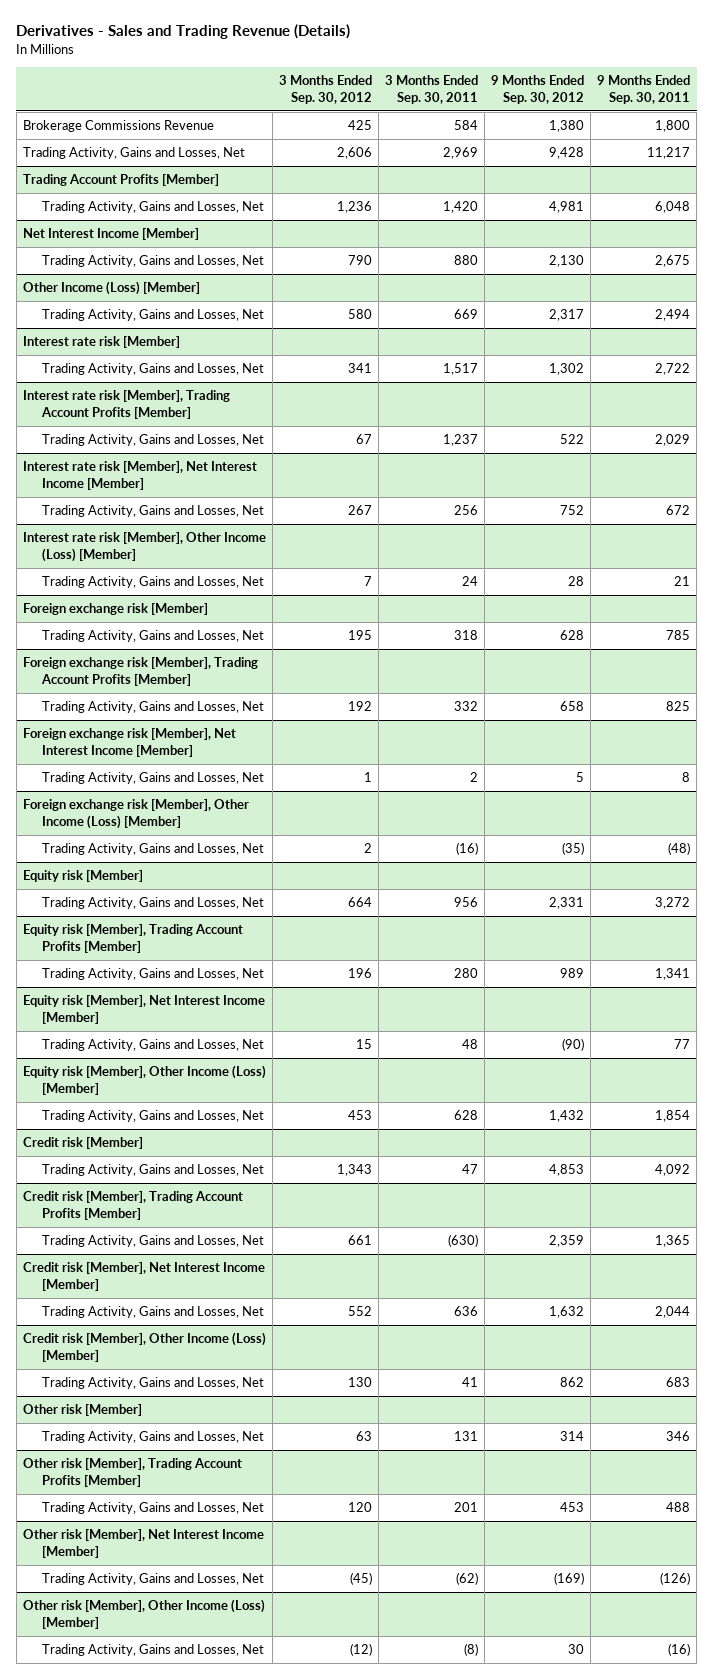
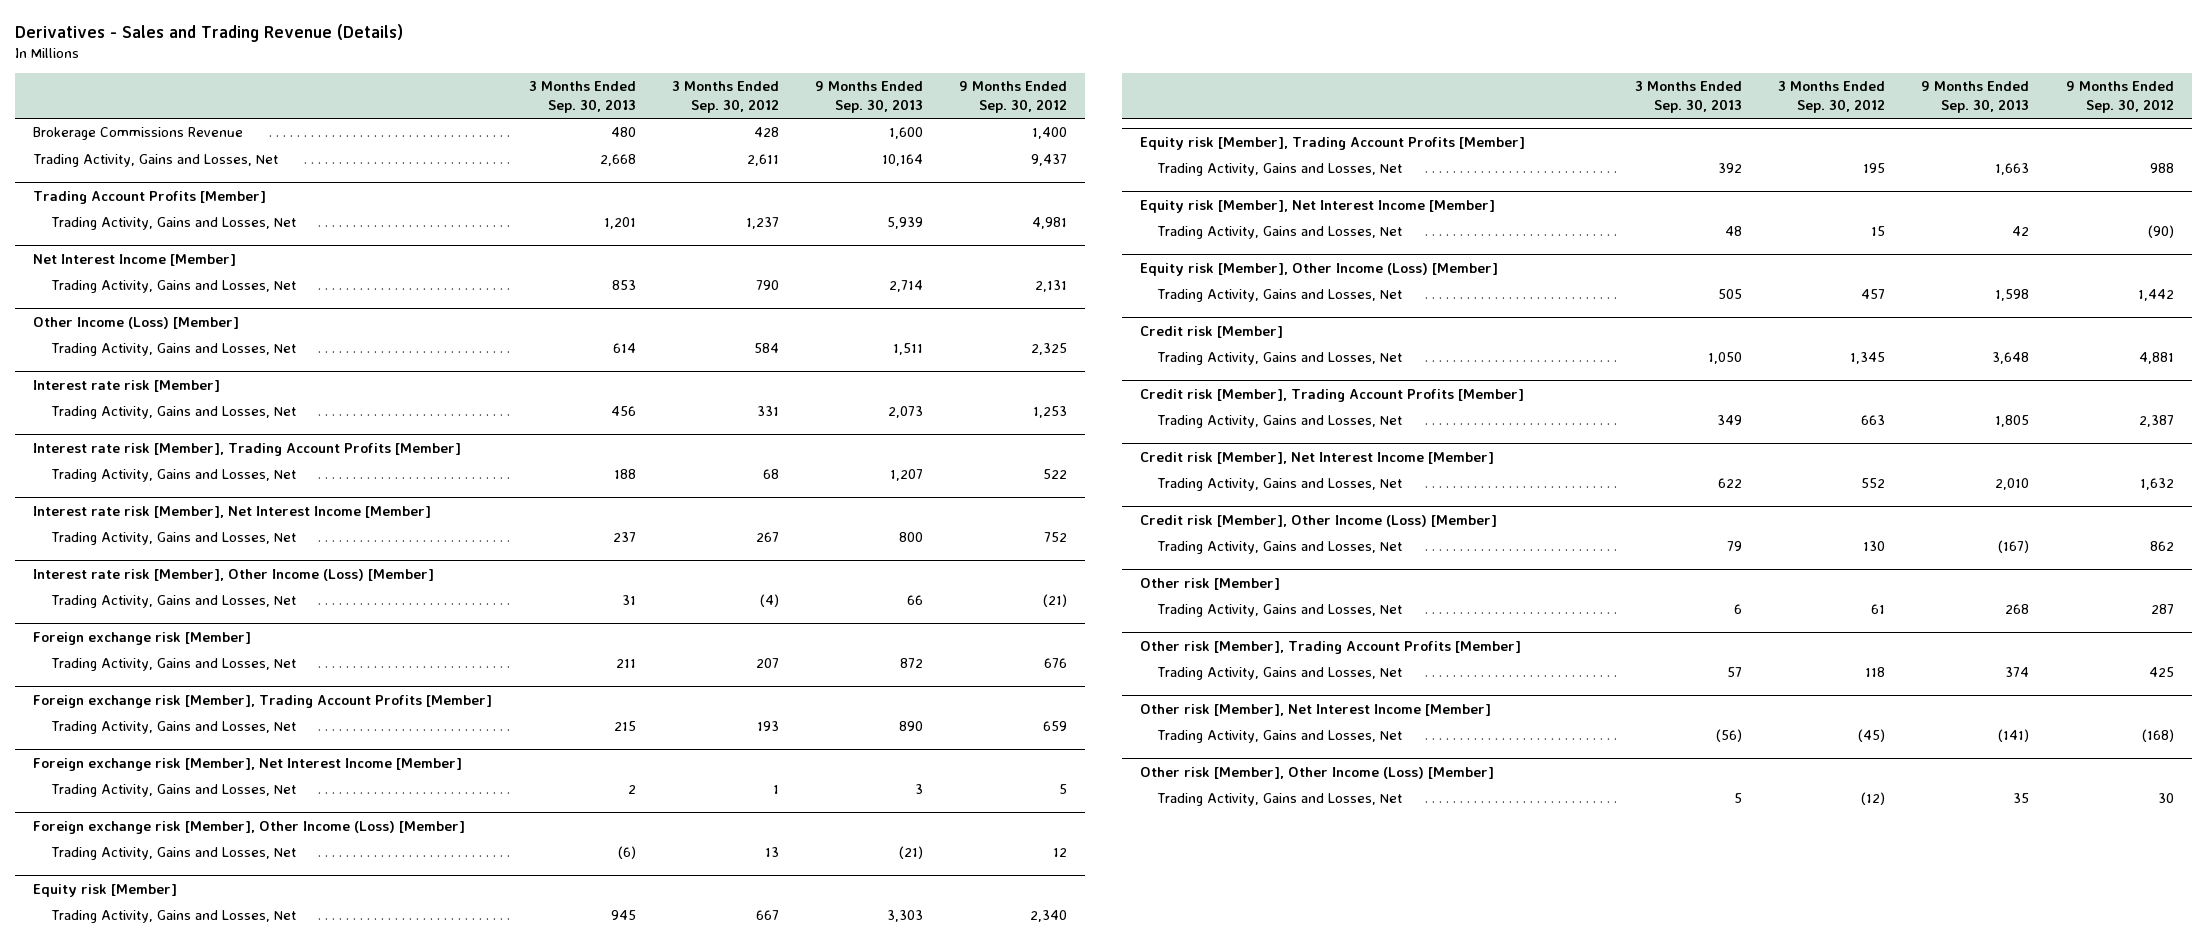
- | 3 Months Ended Sep. 30, 2012 | 3 Months Ended Sep. 30, 2011 | 9 Months Ended Sep. 30, 2012 | 9 Months Ended Sep. 30, 2011
+ | 3 Months Ended Sep. 30, 2013 | 3 Months Ended Sep. 30, 2012 | 9 Months Ended Sep. 30, 2013 | 9 Months Ended Sep. 30, 2012
- Brokerage Commissions Revenue | 425 | 584 | 1,380 | 1,800
- Trading Activity, Gains and Losses, Net | 2,606 | 2,969 | 9,428 | 11,217
+ Brokerage Commissions Revenue | 480 | 428 | 1,600 | 1,400
+ Trading Activity, Gains and Losses, Net | 2,668 | 2,611 | 10,164 | 9,437
@ Trading Account Profits [Member]
- Trading Activity, Gains and Losses, Net | 1,236 | 1,420 | 4,981 | 6,048
+ Trading Activity, Gains and Losses, Net | 1,201 | 1,237 | 5,939 | 4,981
@ Net Interest Income [Member]
- Trading Activity, Gains and Losses, Net | 790 | 880 | 2,130 | 2,675
+ Trading Activity, Gains and Losses, Net | 853 | 790 | 2,714 | 2,131
@ Other Income (Loss) [Member]
- Trading Activity, Gains and Losses, Net | 580 | 669 | 2,317 | 2,494
+ Trading Activity, Gains and Losses, Net | 614 | 584 | 1,511 | 2,325
@ Interest rate risk [Member]
- Trading Activity, Gains and Losses, Net | 341 | 1,517 | 1,302 | 2,722
+ Trading Activity, Gains and Losses, Net | 456 | 331 | 2,073 | 1,253
@ Interest rate risk [Member], Trading Account Profits [Member]
- Trading Activity, Gains and Losses, Net | 67 | 1,237 | 522 | 2,029
+ Trading Activity, Gains and Losses, Net | 188 | 68 | 1,207 | 522
@ Interest rate risk [Member], Other Income (Loss) [Member]
- Trading Activity, Gains and Losses, Net | 7 | 24 | 28 | 21
+ Trading Activity, Gains and Losses, Net | 31 | (4) | 66 | (21)
@ Foreign exchange risk [Member]
- Trading Activity, Gains and Losses, Net | 195 | 318 | 628 | 785
+ Trading Activity, Gains and Losses, Net | 211 | 207 | 872 | 676
@ Foreign exchange risk [Member], Trading Account Profits [Member]
- Trading Activity, Gains and Losses, Net | 192 | 332 | 658 | 825
+ Trading Activity, Gains and Losses, Net | 215 | 193 | 890 | 659
@ Foreign exchange risk [Member], Other Income (Loss) [Member]
- Trading Activity, Gains and Losses, Net | 2 | (16) | (35) | (48)
+ Trading Activity, Gains and Losses, Net | (6) | 13 | (21) | 12
@ Equity risk [Member]
- Trading Activity, Gains and Losses, Net | 664 | 956 | 2,331 | 3,272
+ Trading Activity, Gains and Losses, Net | 945 | 667 | 3,303 | 2,340
@ Equity risk [Member], Trading Account Profits [Member]
- Trading Activity, Gains and Losses, Net | 196 | 280 | 989 | 1,341
+ Trading Activity, Gains and Losses, Net | 392 | 195 | 1,663 | 988
@ Equity risk [Member], Other Income (Loss) [Member]
- Trading Activity, Gains and Losses, Net | 453 | 628 | 1,432 | 1,854
+ Trading Activity, Gains and Losses, Net | 505 | 457 | 1,598 | 1,442
@ Credit risk [Member]
- Trading Activity, Gains and Losses, Net | 1,343 | 47 | 4,853 | 4,092
+ Trading Activity, Gains and Losses, Net | 1,050 | 1,345 | 3,648 | 4,881
@ Credit risk [Member], Trading Account Profits [Member]
- Trading Activity, Gains and Losses, Net | 661 | (630) | 2,359 | 1,365
+ Trading Activity, Gains and Losses, Net | 349 | 663 | 1,805 | 2,387
@ Other risk [Member]
- Trading Activity, Gains and Losses, Net | 63 | 131 | 314 | 346
+ Trading Activity, Gains and Losses, Net | 6 | 61 | 268 | 287
@ Other risk [Member], Trading Account Profits [Member]
- Trading Activity, Gains and Losses, Net | 120 | 201 | 453 | 488
+ Trading Activity, Gains and Losses, Net | 57 | 118 | 374 | 425
@ Other risk [Member], Net Interest Income [Member]
- Trading Activity, Gains and Losses, Net | (45) | (62) | (169) | (126)
+ Trading Activity, Gains and Losses, Net | (56) | (45) | (141) | (168)

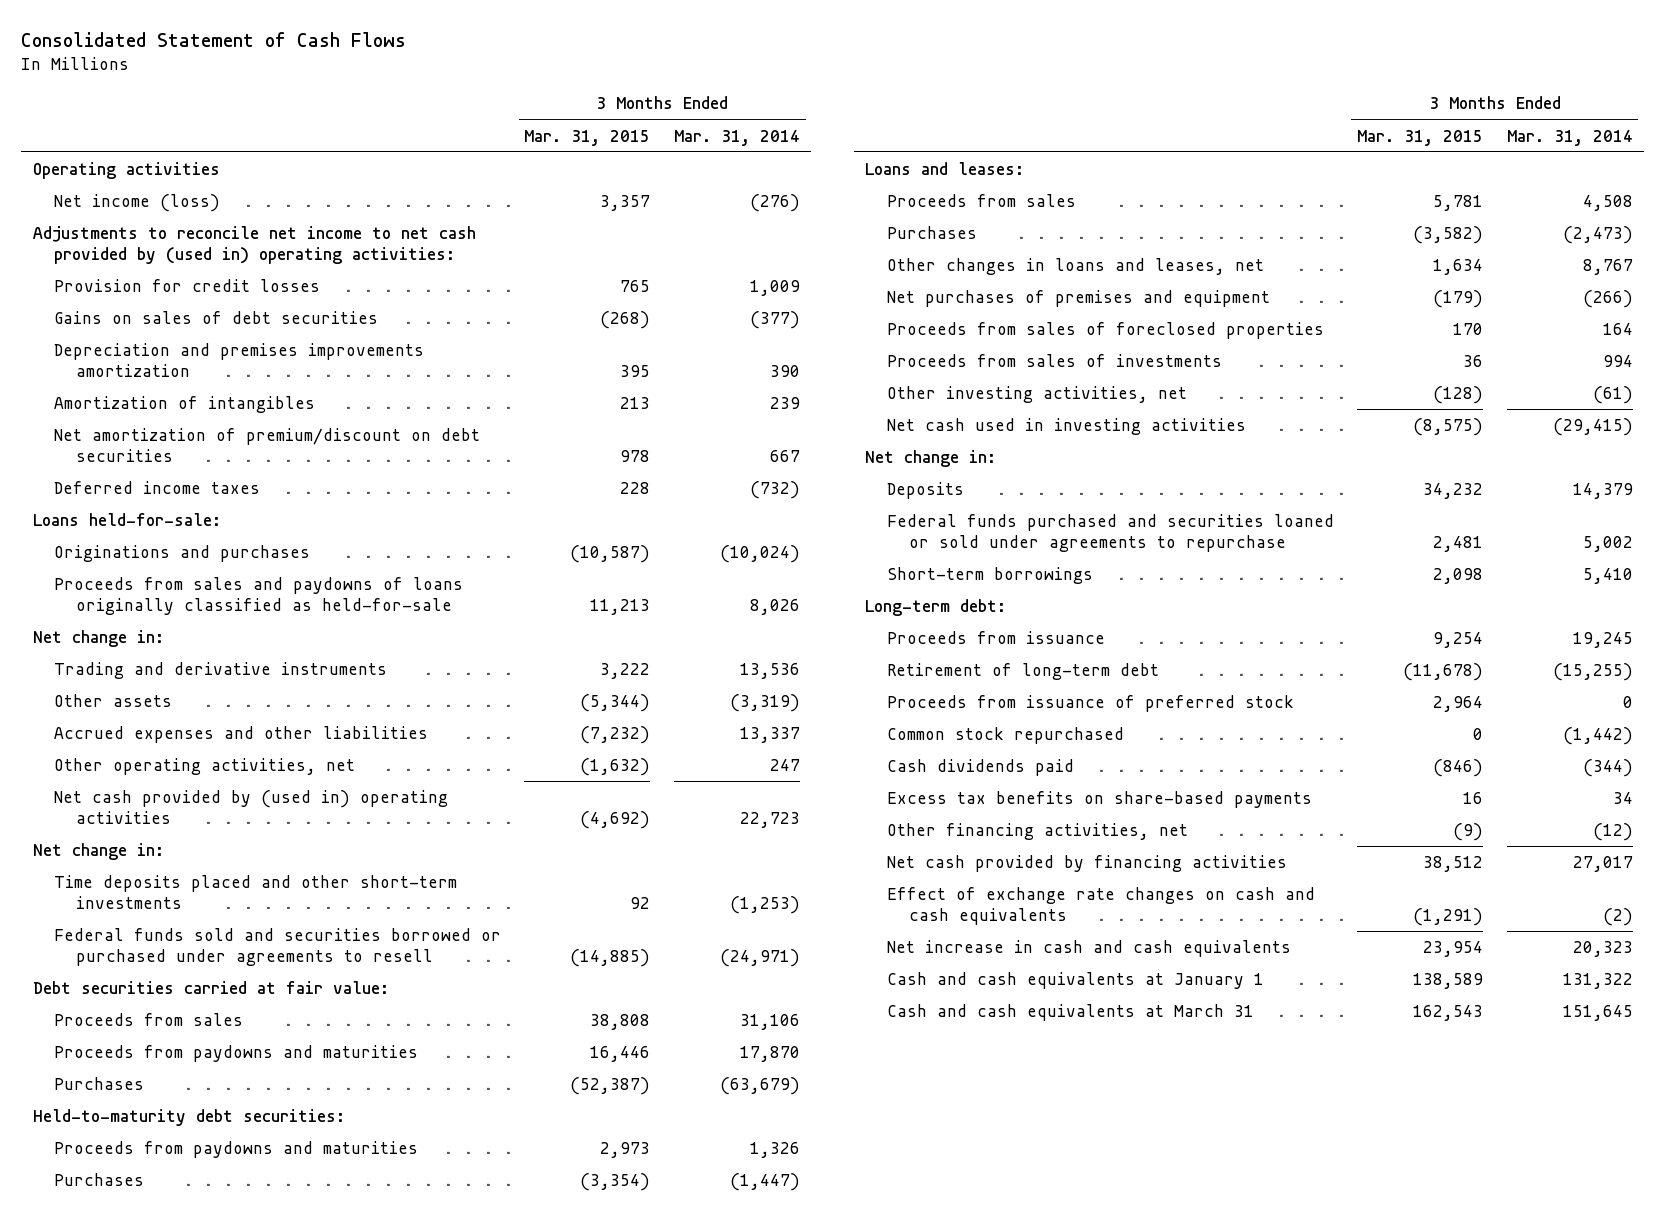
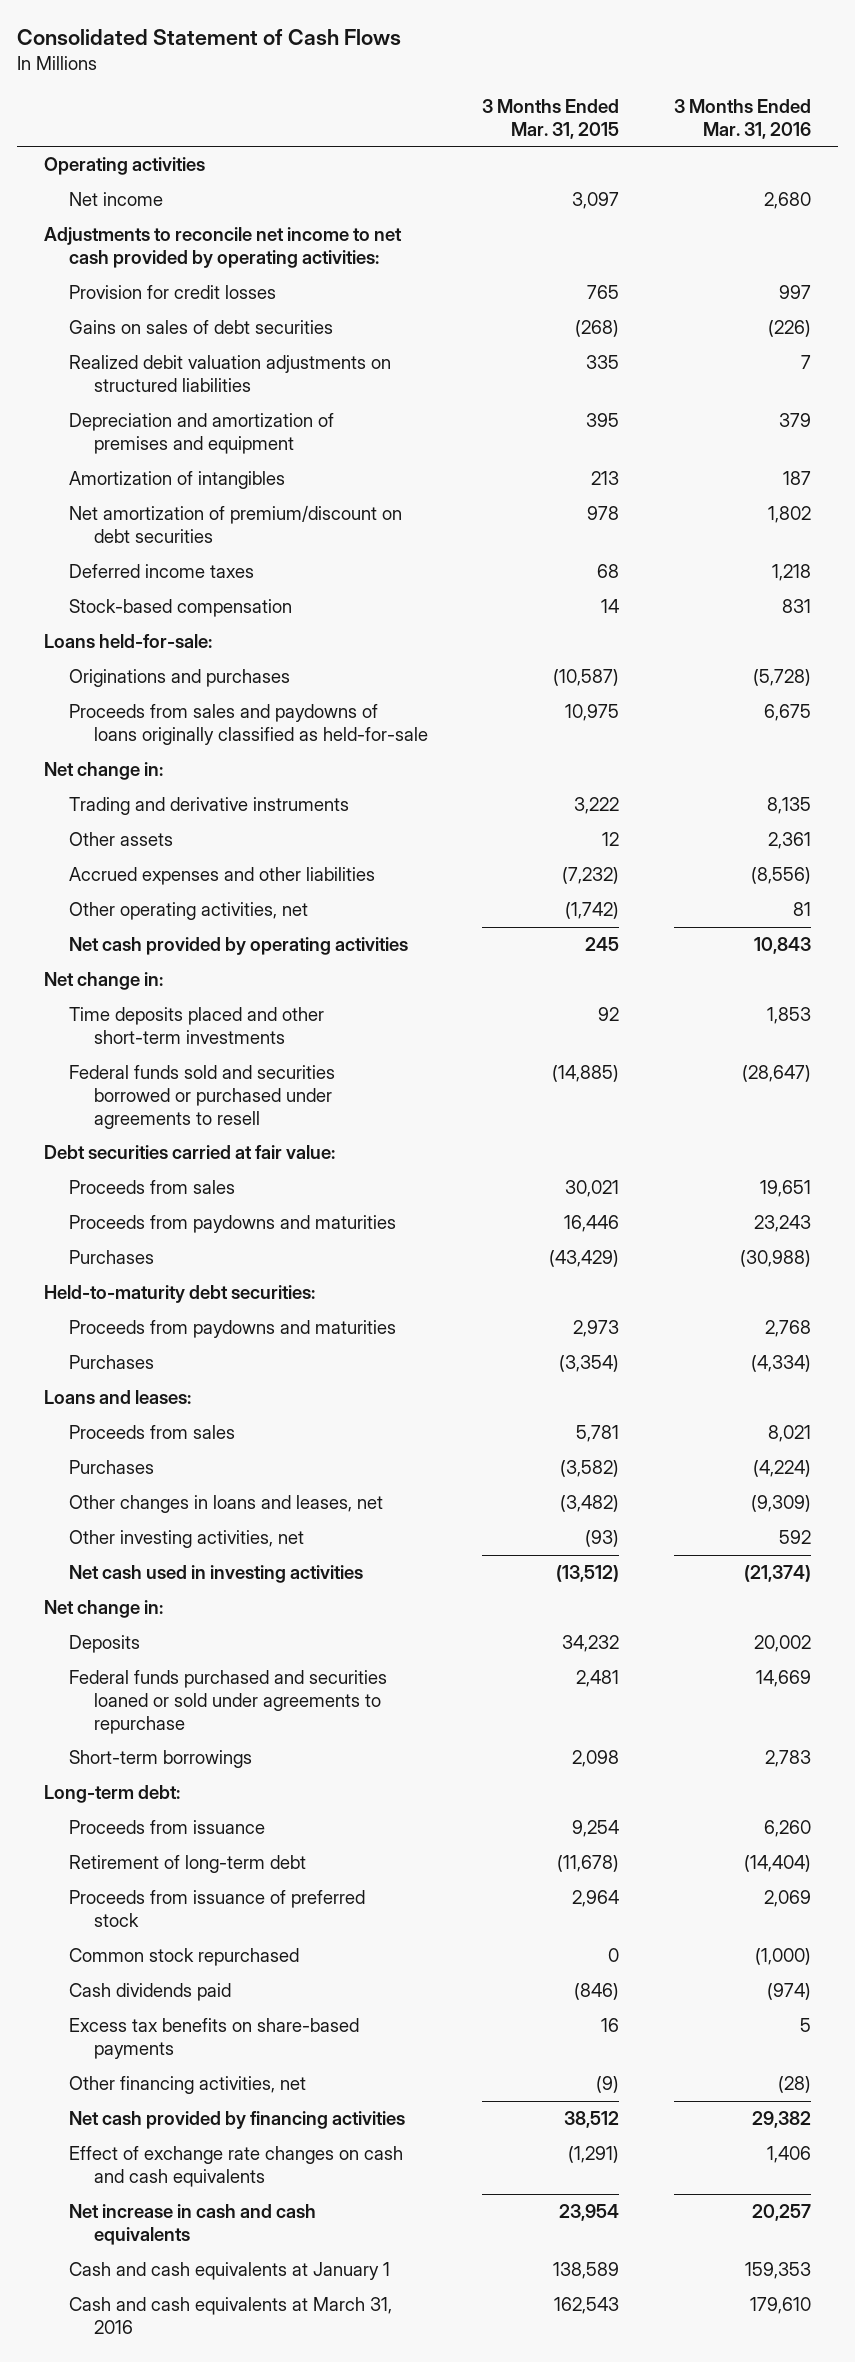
- | 3 Months Ended Mar. 31, 2015 | 3 Months Ended Mar. 31, 2014
+ | 3 Months Ended Mar. 31, 2015 | 3 Months Ended Mar. 31, 2016
- Net income (loss) | 3,357 | (276)
- Adjustments to reconcile net income to net cash provided by (used in) operating activities:
+ Net income | 3,097 | 2,680
+ Adjustments to reconcile net income to net cash provided by operating activities:
- Depreciation and premises improvements amortization | 395 | 390
+ Realized debit valuation adjustments on structured liabilities | 335 | 7
+ Depreciation and amortization of premises and equipment | 395 | 379
- Deferred income taxes | 228 | (732)
+ Deferred income taxes | 68 | 1,218
+ Stock-based compensation | 14 | 831
- Proceeds from sales and paydowns of loans originally classified as held-for-sale | 11,213 | 8,026
+ Proceeds from sales and paydowns of loans originally classified as held-for-sale | 10,975 | 6,675
- Other assets | (5,344) | (3,319)
+ Other assets | 12 | 2,361
- Other operating activities, net | (1,632) | 247
- Net cash provided by (used in) operating activities | (4,692) | 22,723
+ Other operating activities, net | (1,742) | 81
+ Net cash provided by operating activities | 245 | 10,843
- Proceeds from sales | 38,808 | 31,106
+ Proceeds from sales | 30,021 | 19,651
- Purchases | (52,387) | (63,679)
+ Purchases | (43,429) | (30,988)
- Other changes in loans and leases, net | 1,634 | 8,767
- Net purchases of premises and equipment | (179) | (266)
- Proceeds from sales of foreclosed properties | 170 | 164
- Proceeds from sales of investments | 36 | 994
- Other investing activities, net | (128) | (61)
- Net cash used in investing activities | (8,575) | (29,415)
+ Other changes in loans and leases, net | (3,482) | (9,309)
+ Other investing activities, net | (93) | 592
+ Net cash used in investing activities | (13,512) | (21,374)
- Cash and cash equivalents at March 31 | 162,543 | 151,645
+ Cash and cash equivalents at March 31, 2016 | 162,543 | 179,610

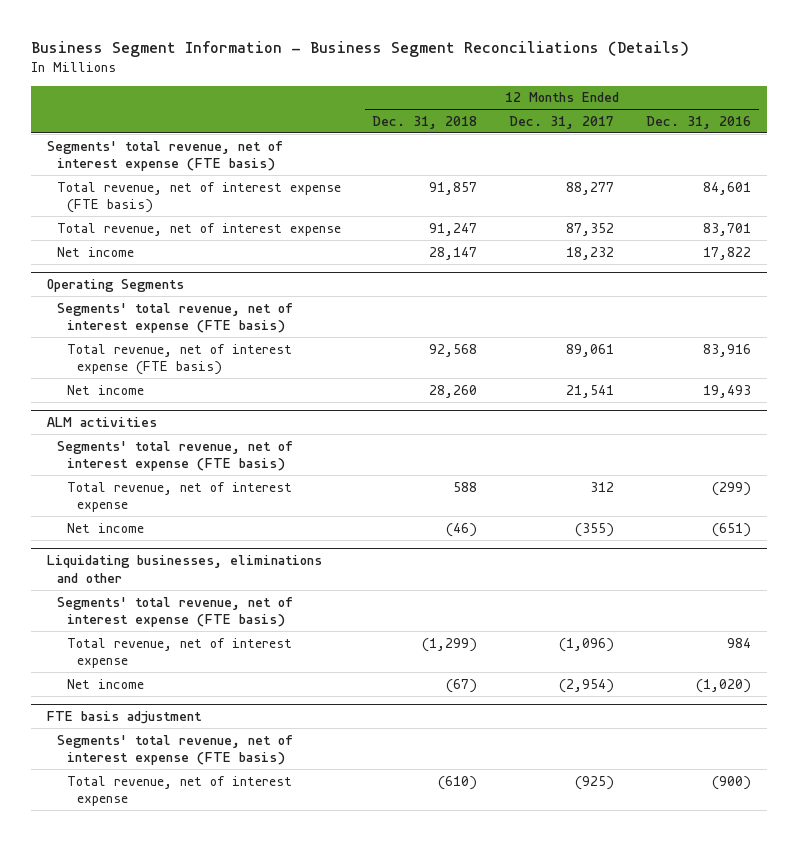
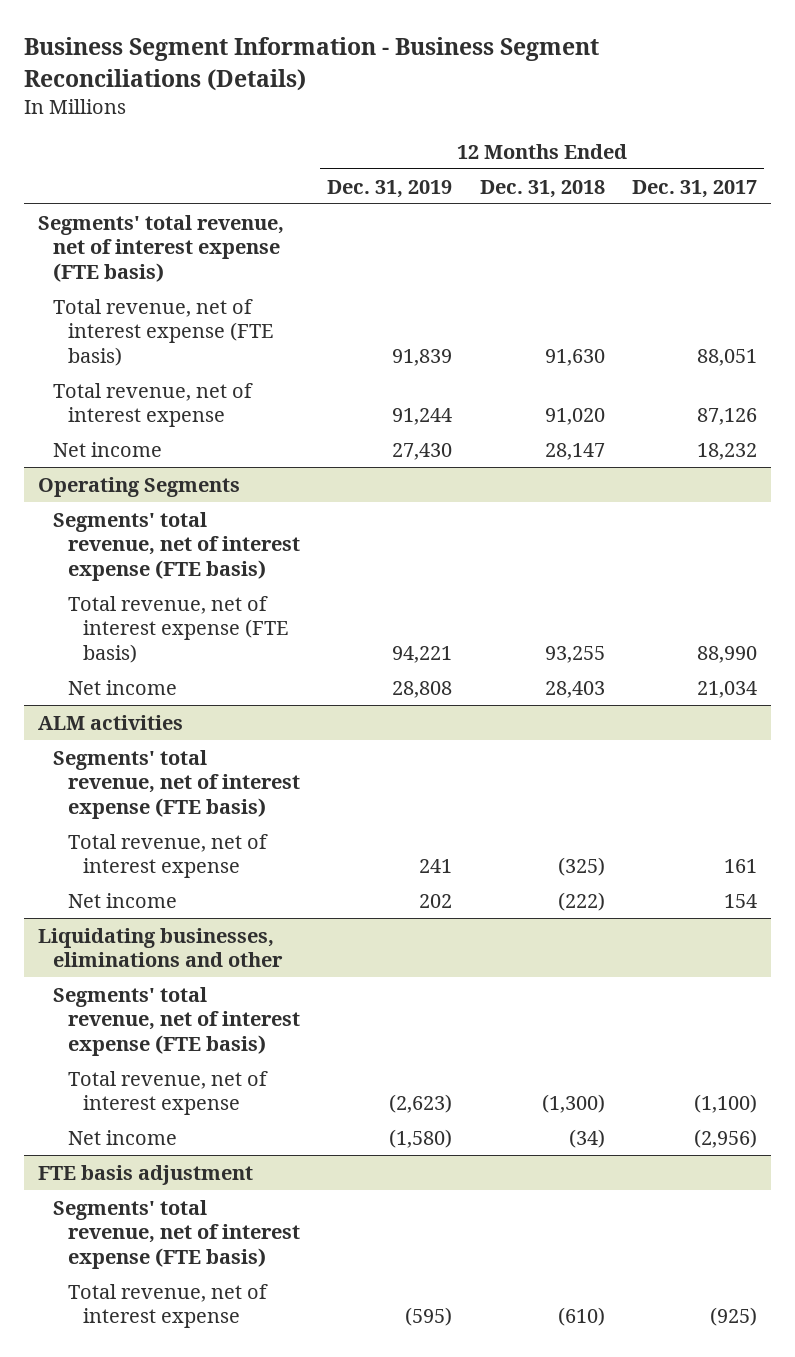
- | 12 Months Ended Dec. 31, 2018 | 12 Months Ended Dec. 31, 2017 | 12 Months Ended Dec. 31, 2016
+ | 12 Months Ended Dec. 31, 2019 | 12 Months Ended Dec. 31, 2018 | 12 Months Ended Dec. 31, 2017
- Total revenue, net of interest expense (FTE basis) | 91,857 | 88,277 | 84,601
- Total revenue, net of interest expense | 91,247 | 87,352 | 83,701
+ Total revenue, net of interest expense (FTE basis) | 91,839 | 91,630 | 88,051
+ Total revenue, net of interest expense | 91,244 | 91,020 | 87,126
@ Operating Segments
- Total revenue, net of interest expense (FTE basis) | 92,568 | 89,061 | 83,916
- Net income | 28,260 | 21,541 | 19,493
+ Total revenue, net of interest expense (FTE basis) | 94,221 | 93,255 | 88,990
+ Net income | 28,808 | 28,403 | 21,034
@ ALM activities
- Total revenue, net of interest expense | 588 | 312 | (299)
- Net income | (46) | (355) | (651)
+ Total revenue, net of interest expense | 241 | (325) | 161
+ Net income | 202 | (222) | 154
@ Liquidating businesses, eliminations and other
- Total revenue, net of interest expense | (1,299) | (1,096) | 984
- Net income | (67) | (2,954) | (1,020)
+ Total revenue, net of interest expense | (2,623) | (1,300) | (1,100)
+ Net income | (1,580) | (34) | (2,956)

